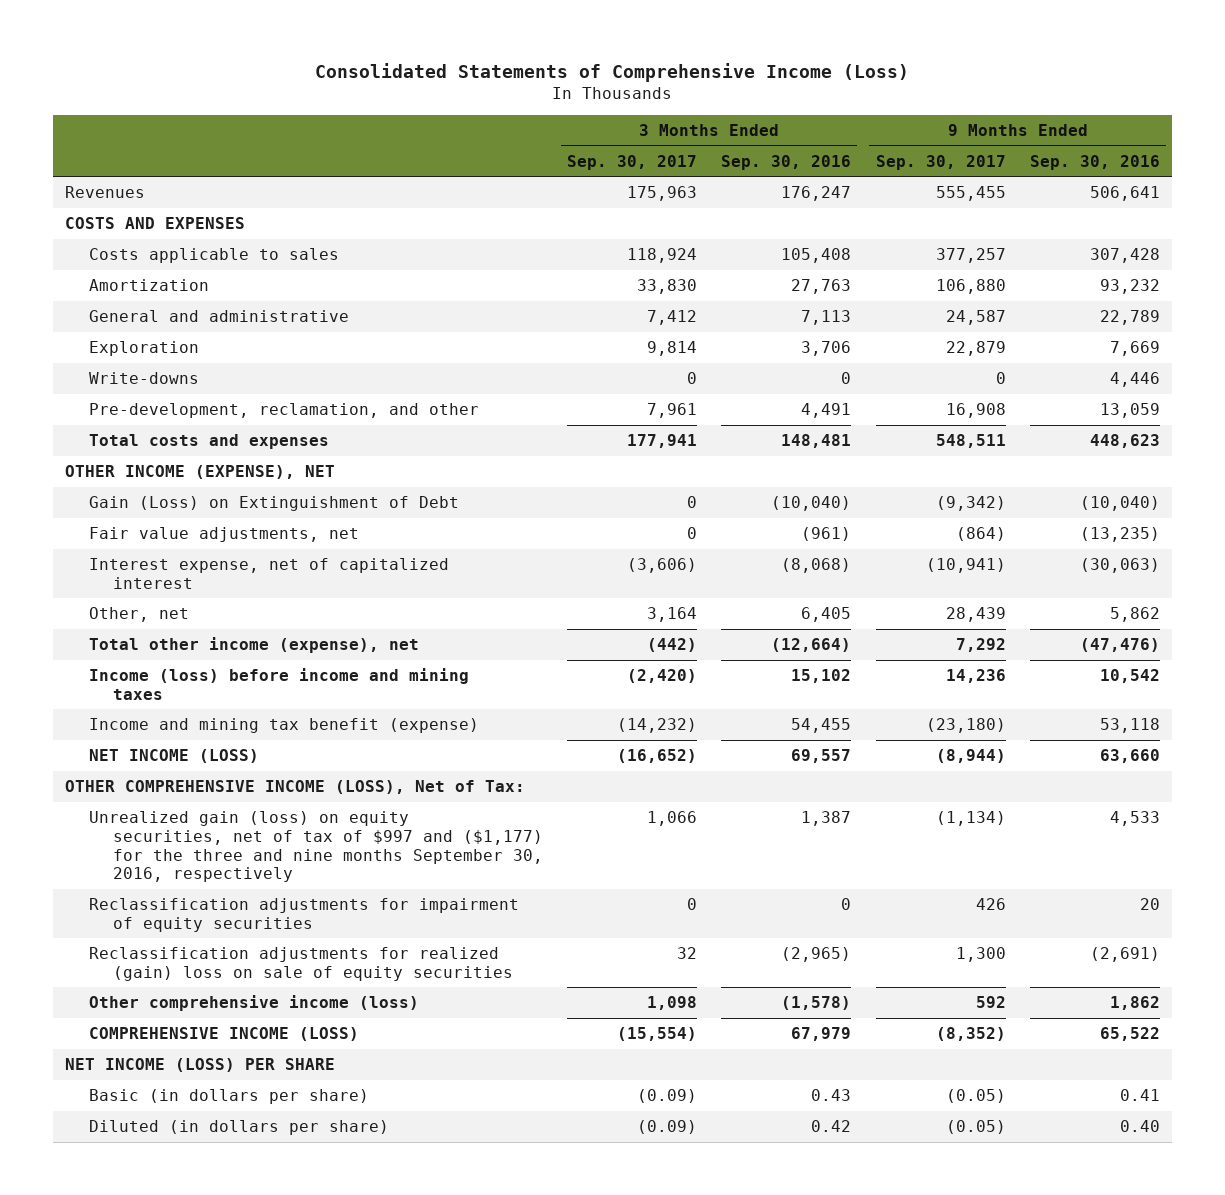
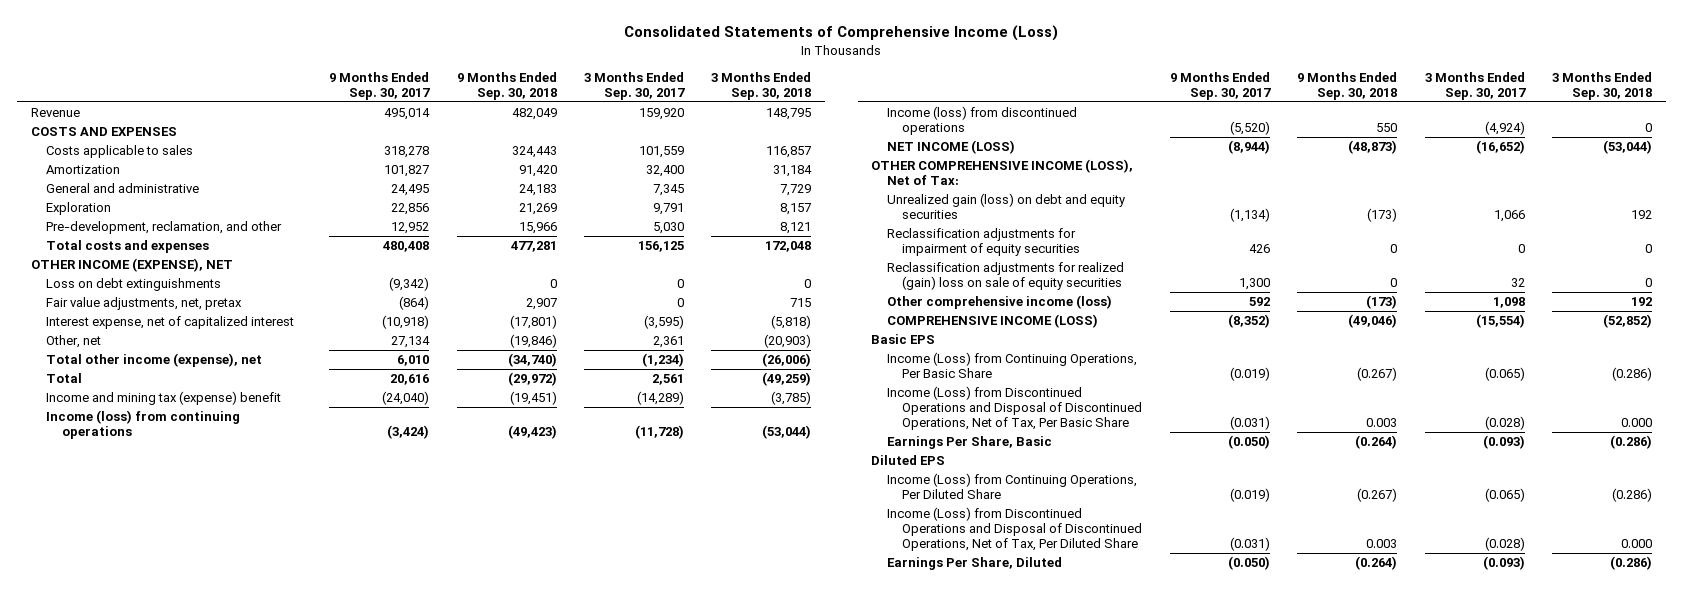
- | 3 Months Ended Sep. 30, 2017 | 3 Months Ended Sep. 30, 2016 | 9 Months Ended Sep. 30, 2017 | 9 Months Ended Sep. 30, 2016
+ | 9 Months Ended Sep. 30, 2017 | 9 Months Ended Sep. 30, 2018 | 3 Months Ended Sep. 30, 2017 | 3 Months Ended Sep. 30, 2018
- Revenues | 175,963 | 176,247 | 555,455 | 506,641
+ Revenue | 495,014 | 482,049 | 159,920 | 148,795
- Costs applicable to sales | 118,924 | 105,408 | 377,257 | 307,428
- Amortization | 33,830 | 27,763 | 106,880 | 93,232
- General and administrative | 7,412 | 7,113 | 24,587 | 22,789
- Exploration | 9,814 | 3,706 | 22,879 | 7,669
- Write-downs | 0 | 0 | 0 | 4,446
- Pre-development, reclamation, and other | 7,961 | 4,491 | 16,908 | 13,059
- Total costs and expenses | 177,941 | 148,481 | 548,511 | 448,623
+ Costs applicable to sales | 318,278 | 324,443 | 101,559 | 116,857
+ Amortization | 101,827 | 91,420 | 32,400 | 31,184
+ General and administrative | 24,495 | 24,183 | 7,345 | 7,729
+ Exploration | 22,856 | 21,269 | 9,791 | 8,157
+ Pre-development, reclamation, and other | 12,952 | 15,966 | 5,030 | 8,121
+ Total costs and expenses | 480,408 | 477,281 | 156,125 | 172,048
- Gain (Loss) on Extinguishment of Debt | 0 | (10,040) | (9,342) | (10,040)
- Fair value adjustments, net | 0 | (961) | (864) | (13,235)
- Interest expense, net of capitalized interest | (3,606) | (8,068) | (10,941) | (30,063)
- Other, net | 3,164 | 6,405 | 28,439 | 5,862
- Total other income (expense), net | (442) | (12,664) | 7,292 | (47,476)
- Income (loss) before income and mining taxes | (2,420) | 15,102 | 14,236 | 10,542
- Income and mining tax benefit (expense) | (14,232) | 54,455 | (23,180) | 53,118
+ Loss on debt extinguishments | (9,342) | 0 | 0 | 0
+ Fair value adjustments, net, pretax | (864) | 2,907 | 0 | 715
+ Interest expense, net of capitalized interest | (10,918) | (17,801) | (3,595) | (5,818)
+ Other, net | 27,134 | (19,846) | 2,361 | (20,903)
+ Total other income (expense), net | 6,010 | (34,740) | (1,234) | (26,006)
+ Total | 20,616 | (29,972) | 2,561 | (49,259)
+ Income and mining tax (expense) benefit | (24,040) | (19,451) | (14,289) | (3,785)
+ Income (loss) from continuing operations | (3,424) | (49,423) | (11,728) | (53,044)
+ Income (loss) from discontinued operations | (5,520) | 550 | (4,924) | 0
- Unrealized gain (loss) on equity securities, net of tax of $997 and ($1,177) for the three and nine months September 30, 2016, respectively | 1,066 | 1,387 | (1,134) | 4,533
+ Unrealized gain (loss) on debt and equity securities | (1,134) | (173) | 1,066 | 192
- NET INCOME (LOSS) PER SHARE
- Basic (in dollars per share) | (0.09) | 0.43 | (0.05) | 0.41
- Diluted (in dollars per share) | (0.09) | 0.42 | (0.05) | 0.40
+ Basic EPS
+ Income (Loss) from Continuing Operations, Per Basic Share | (0.019) | (0.267) | (0.065) | (0.286)
+ Income (Loss) from Discontinued Operations and Disposal of Discontinued Operations, Net of Tax, Per Basic Share | (0.031) | 0.003 | (0.028) | 0.000
+ Earnings Per Share, Basic | (0.050) | (0.264) | (0.093) | (0.286)
+ Diluted EPS
+ Income (Loss) from Continuing Operations, Per Diluted Share | (0.019) | (0.267) | (0.065) | (0.286)
+ Income (Loss) from Discontinued Operations and Disposal of Discontinued Operations, Net of Tax, Per Diluted Share | (0.031) | 0.003 | (0.028) | 0.000
+ Earnings Per Share, Diluted | (0.050) | (0.264) | (0.093) | (0.286)

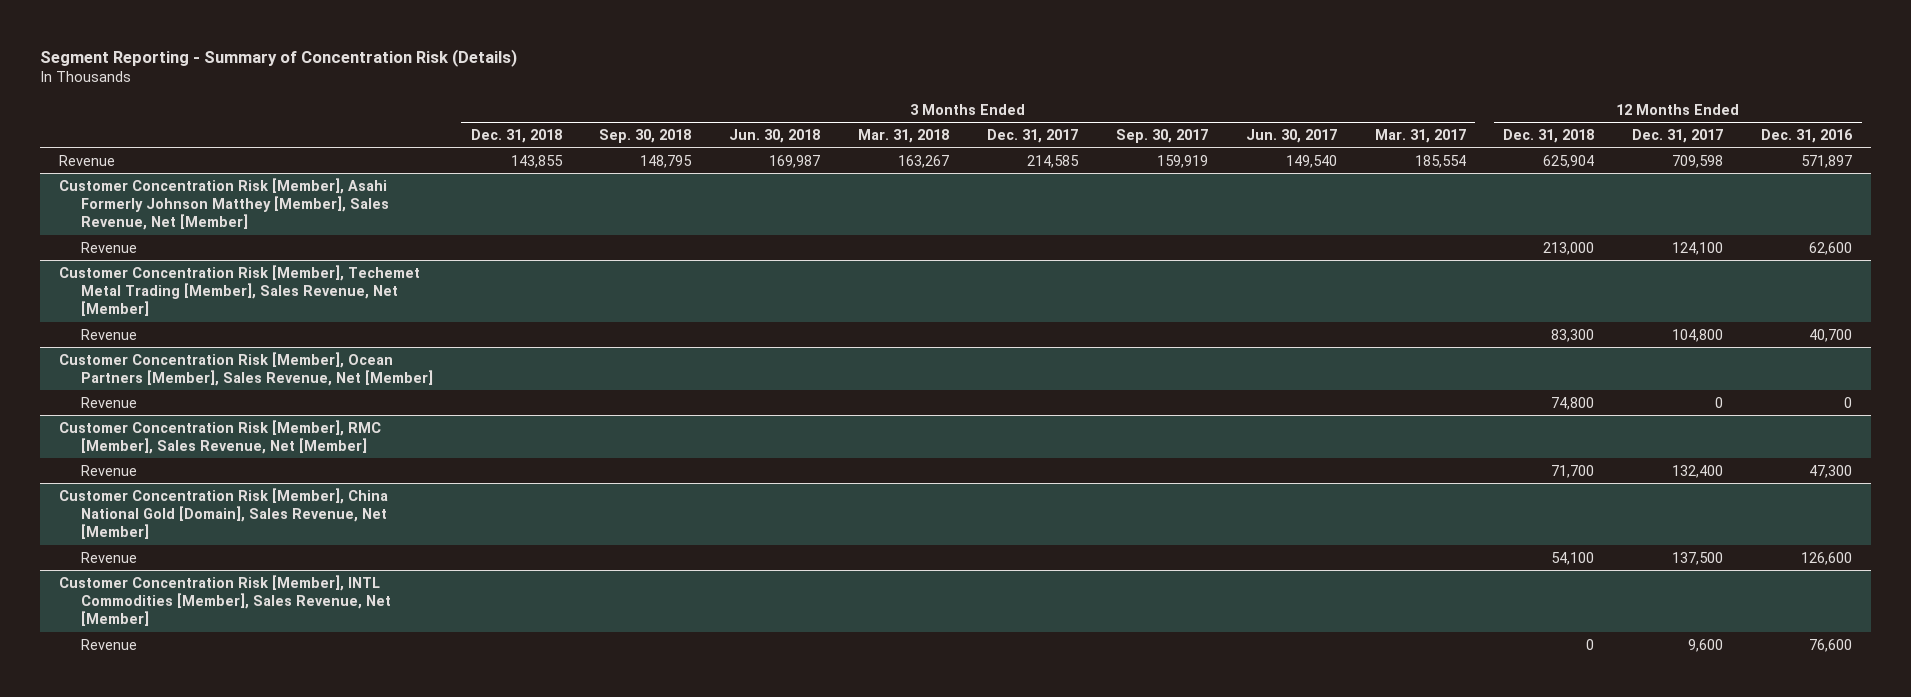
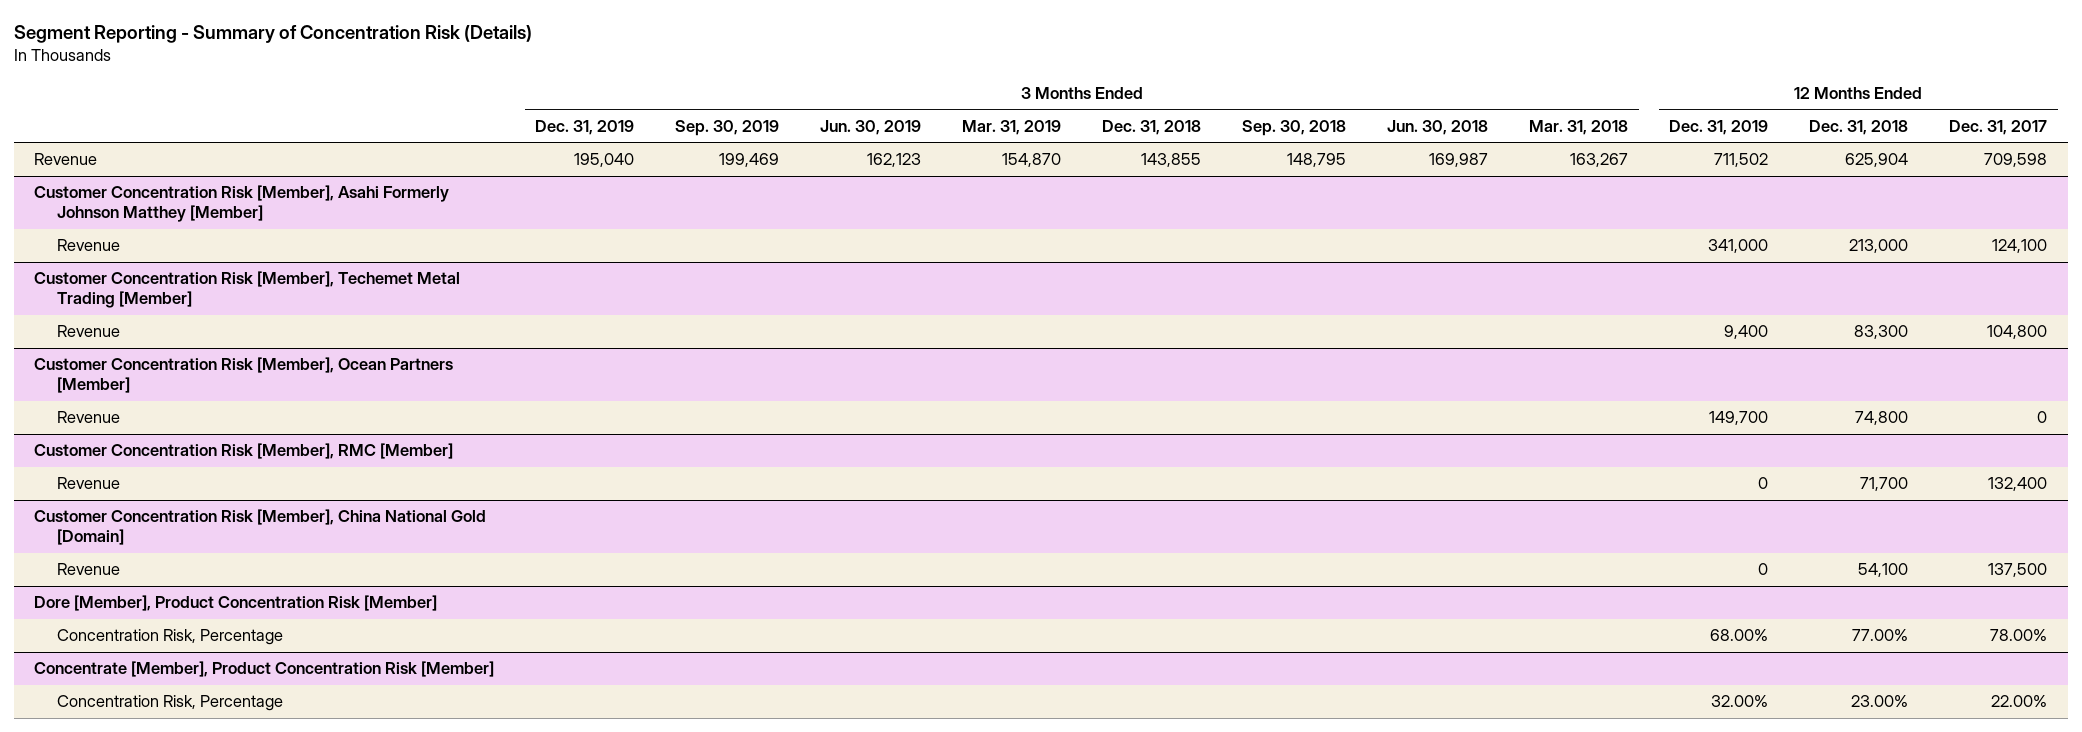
- | 3 Months Ended Dec. 31, 2018 | 3 Months Ended Sep. 30, 2018 | 3 Months Ended Jun. 30, 2018 | 3 Months Ended Mar. 31, 2018 | 3 Months Ended Dec. 31, 2017 | 3 Months Ended Sep. 30, 2017 | 3 Months Ended Jun. 30, 2017 | 3 Months Ended Mar. 31, 2017 | 12 Months Ended Dec. 31, 2018 | 12 Months Ended Dec. 31, 2017 | 12 Months Ended Dec. 31, 2016
+ | 3 Months Ended Dec. 31, 2019 | 3 Months Ended Sep. 30, 2019 | 3 Months Ended Jun. 30, 2019 | 3 Months Ended Mar. 31, 2019 | 3 Months Ended Dec. 31, 2018 | 3 Months Ended Sep. 30, 2018 | 3 Months Ended Jun. 30, 2018 | 3 Months Ended Mar. 31, 2018 | 12 Months Ended Dec. 31, 2019 | 12 Months Ended Dec. 31, 2018 | 12 Months Ended Dec. 31, 2017
- Customer Concentration Risk [Member], Asahi Formerly Johnson Matthey [Member], Sales Revenue, Net [Member]
+ Customer Concentration Risk [Member], Asahi Formerly Johnson Matthey [Member]
- Customer Concentration Risk [Member], Techemet Metal Trading [Member], Sales Revenue, Net [Member]
+ Customer Concentration Risk [Member], Techemet Metal Trading [Member]
- Customer Concentration Risk [Member], Ocean Partners [Member], Sales Revenue, Net [Member]
+ Customer Concentration Risk [Member], Ocean Partners [Member]
- Customer Concentration Risk [Member], RMC [Member], Sales Revenue, Net [Member]
+ Customer Concentration Risk [Member], RMC [Member]
- Customer Concentration Risk [Member], China National Gold [Domain], Sales Revenue, Net [Member]
+ Customer Concentration Risk [Member], China National Gold [Domain]
- Customer Concentration Risk [Member], INTL Commodities [Member], Sales Revenue, Net [Member]
- Revenue | | | | | | | | | 0 | 9,600 | 76,600
+ Dore [Member], Product Concentration Risk [Member]
+ Concentration Risk, Percentage | | | | | | | | | 68.00% | 77.00% | 78.00%
+ Concentrate [Member], Product Concentration Risk [Member]
+ Concentration Risk, Percentage | | | | | | | | | 32.00% | 23.00% | 22.00%

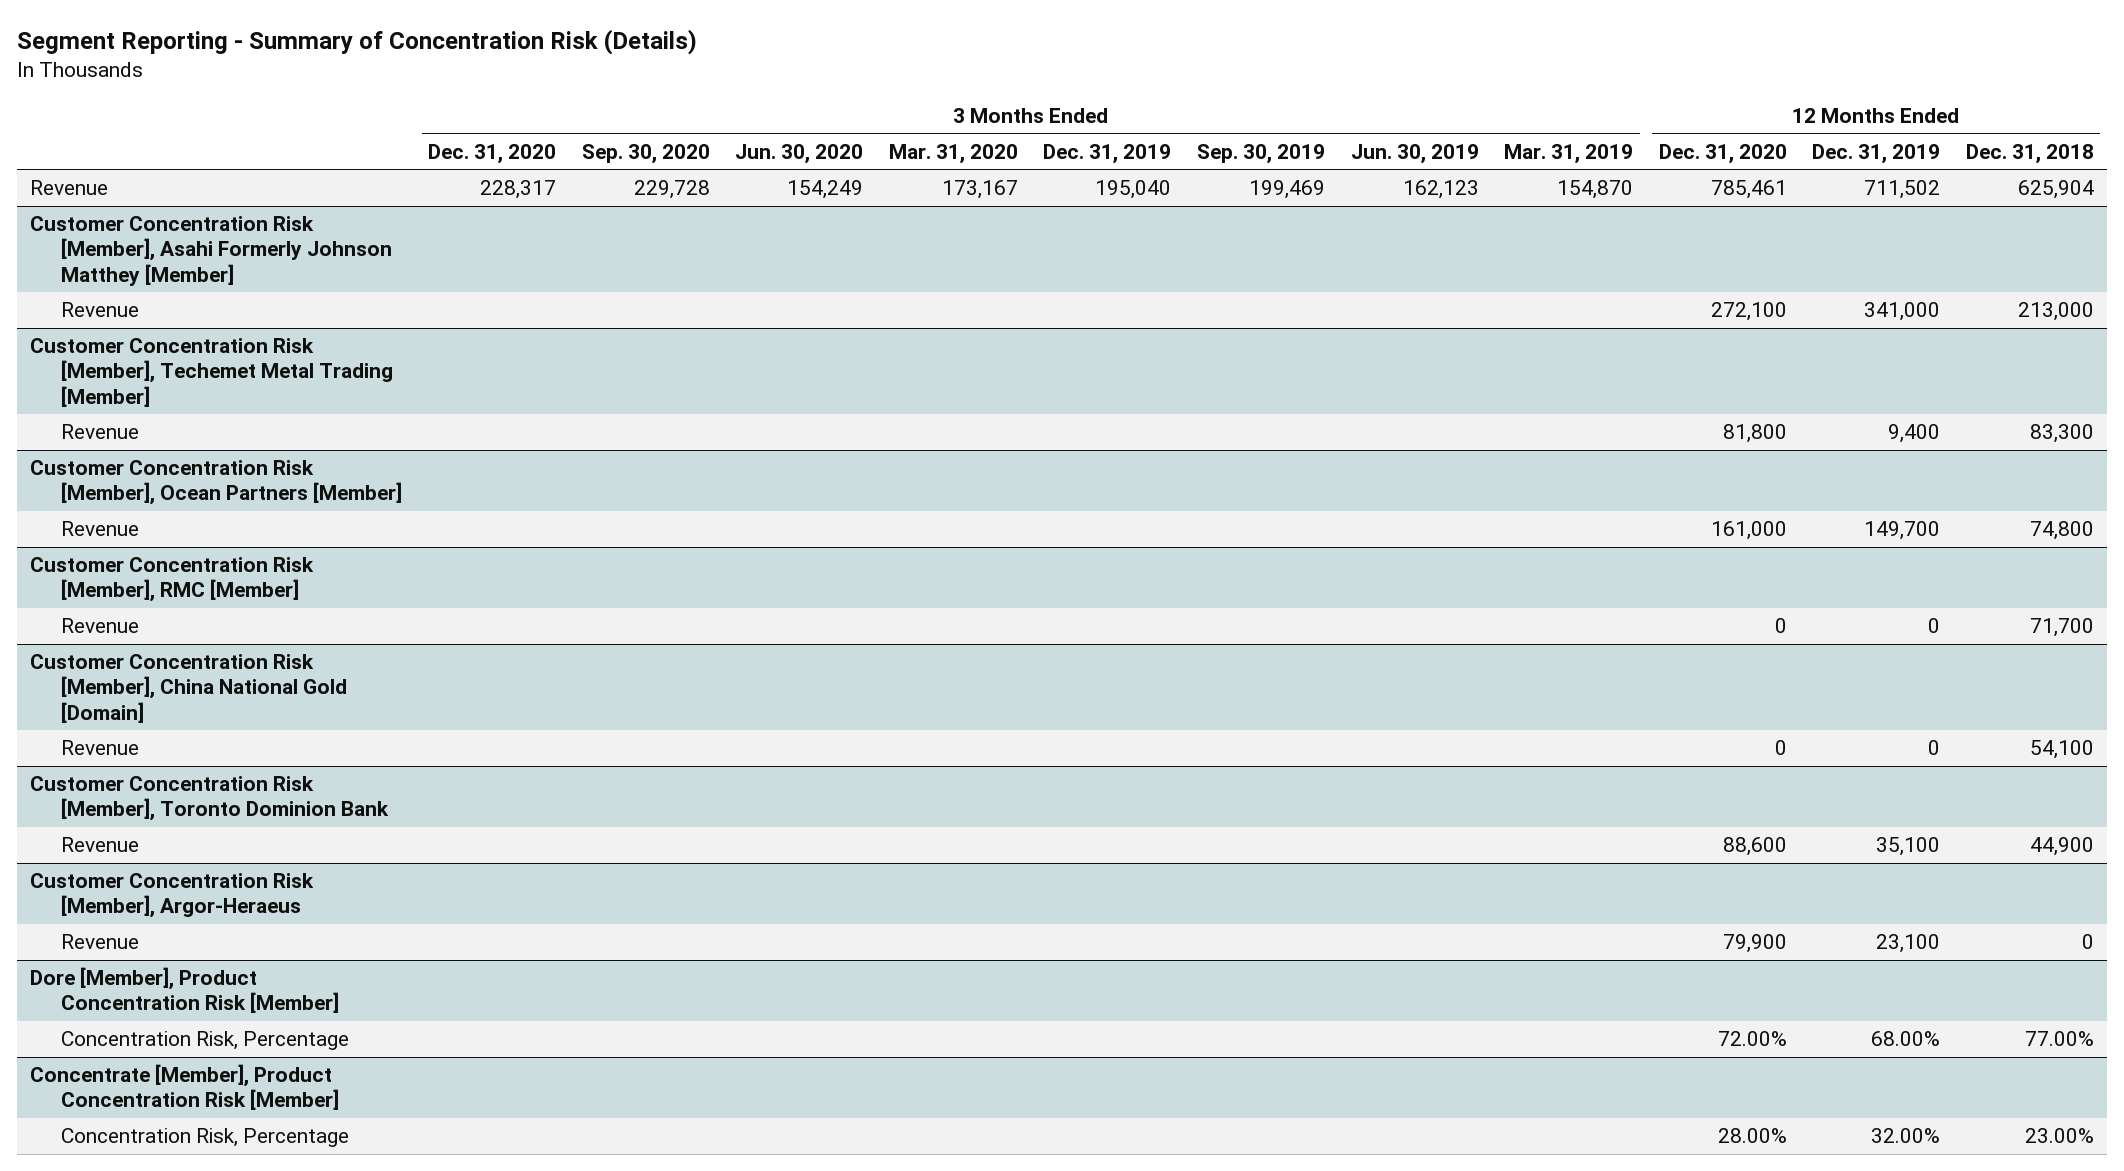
- | 3 Months Ended Dec. 31, 2019 | 3 Months Ended Sep. 30, 2019 | 3 Months Ended Jun. 30, 2019 | 3 Months Ended Mar. 31, 2019 | 3 Months Ended Dec. 31, 2018 | 3 Months Ended Sep. 30, 2018 | 3 Months Ended Jun. 30, 2018 | 3 Months Ended Mar. 31, 2018 | 12 Months Ended Dec. 31, 2019 | 12 Months Ended Dec. 31, 2018 | 12 Months Ended Dec. 31, 2017
+ | 3 Months Ended Dec. 31, 2020 | 3 Months Ended Sep. 30, 2020 | 3 Months Ended Jun. 30, 2020 | 3 Months Ended Mar. 31, 2020 | 3 Months Ended Dec. 31, 2019 | 3 Months Ended Sep. 30, 2019 | 3 Months Ended Jun. 30, 2019 | 3 Months Ended Mar. 31, 2019 | 12 Months Ended Dec. 31, 2020 | 12 Months Ended Dec. 31, 2019 | 12 Months Ended Dec. 31, 2018
+ Customer Concentration Risk [Member], Toronto Dominion Bank
+ Revenue | | | | | | | | | 88,600 | 35,100 | 44,900
+ Customer Concentration Risk [Member], Argor-Heraeus
+ Revenue | | | | | | | | | 79,900 | 23,100 | 0

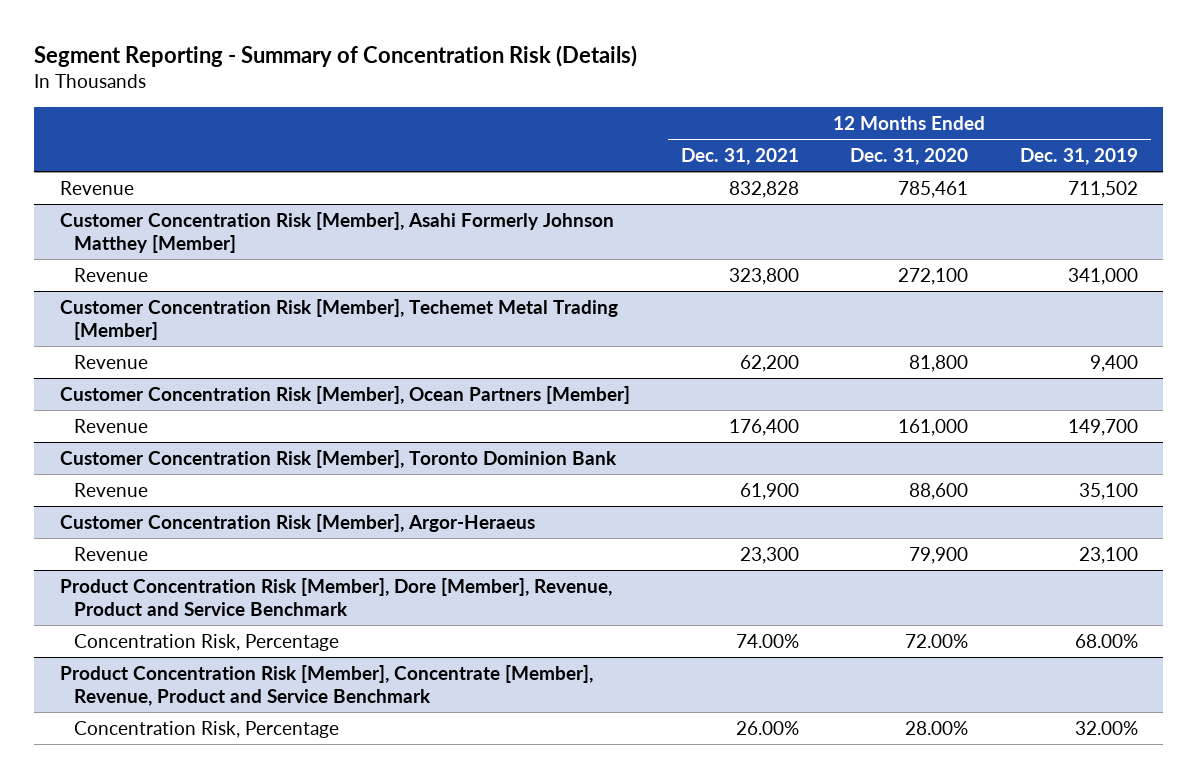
- | 3 Months Ended Dec. 31, 2020 | 3 Months Ended Sep. 30, 2020 | 3 Months Ended Jun. 30, 2020 | 3 Months Ended Mar. 31, 2020 | 3 Months Ended Dec. 31, 2019 | 3 Months Ended Sep. 30, 2019 | 3 Months Ended Jun. 30, 2019 | 3 Months Ended Mar. 31, 2019 | 12 Months Ended Dec. 31, 2020 | 12 Months Ended Dec. 31, 2019 | 12 Months Ended Dec. 31, 2018
+ | 12 Months Ended Dec. 31, 2021 | 12 Months Ended Dec. 31, 2020 | 12 Months Ended Dec. 31, 2019
- Customer Concentration Risk [Member], RMC [Member]
- Revenue | | | | | | | | | 0 | 0 | 71,700
- Customer Concentration Risk [Member], China National Gold [Domain]
- Revenue | | | | | | | | | 0 | 0 | 54,100
- Dore [Member], Product Concentration Risk [Member]
+ Product Concentration Risk [Member], Dore [Member], Revenue, Product and Service Benchmark
- Concentrate [Member], Product Concentration Risk [Member]
+ Product Concentration Risk [Member], Concentrate [Member], Revenue, Product and Service Benchmark

